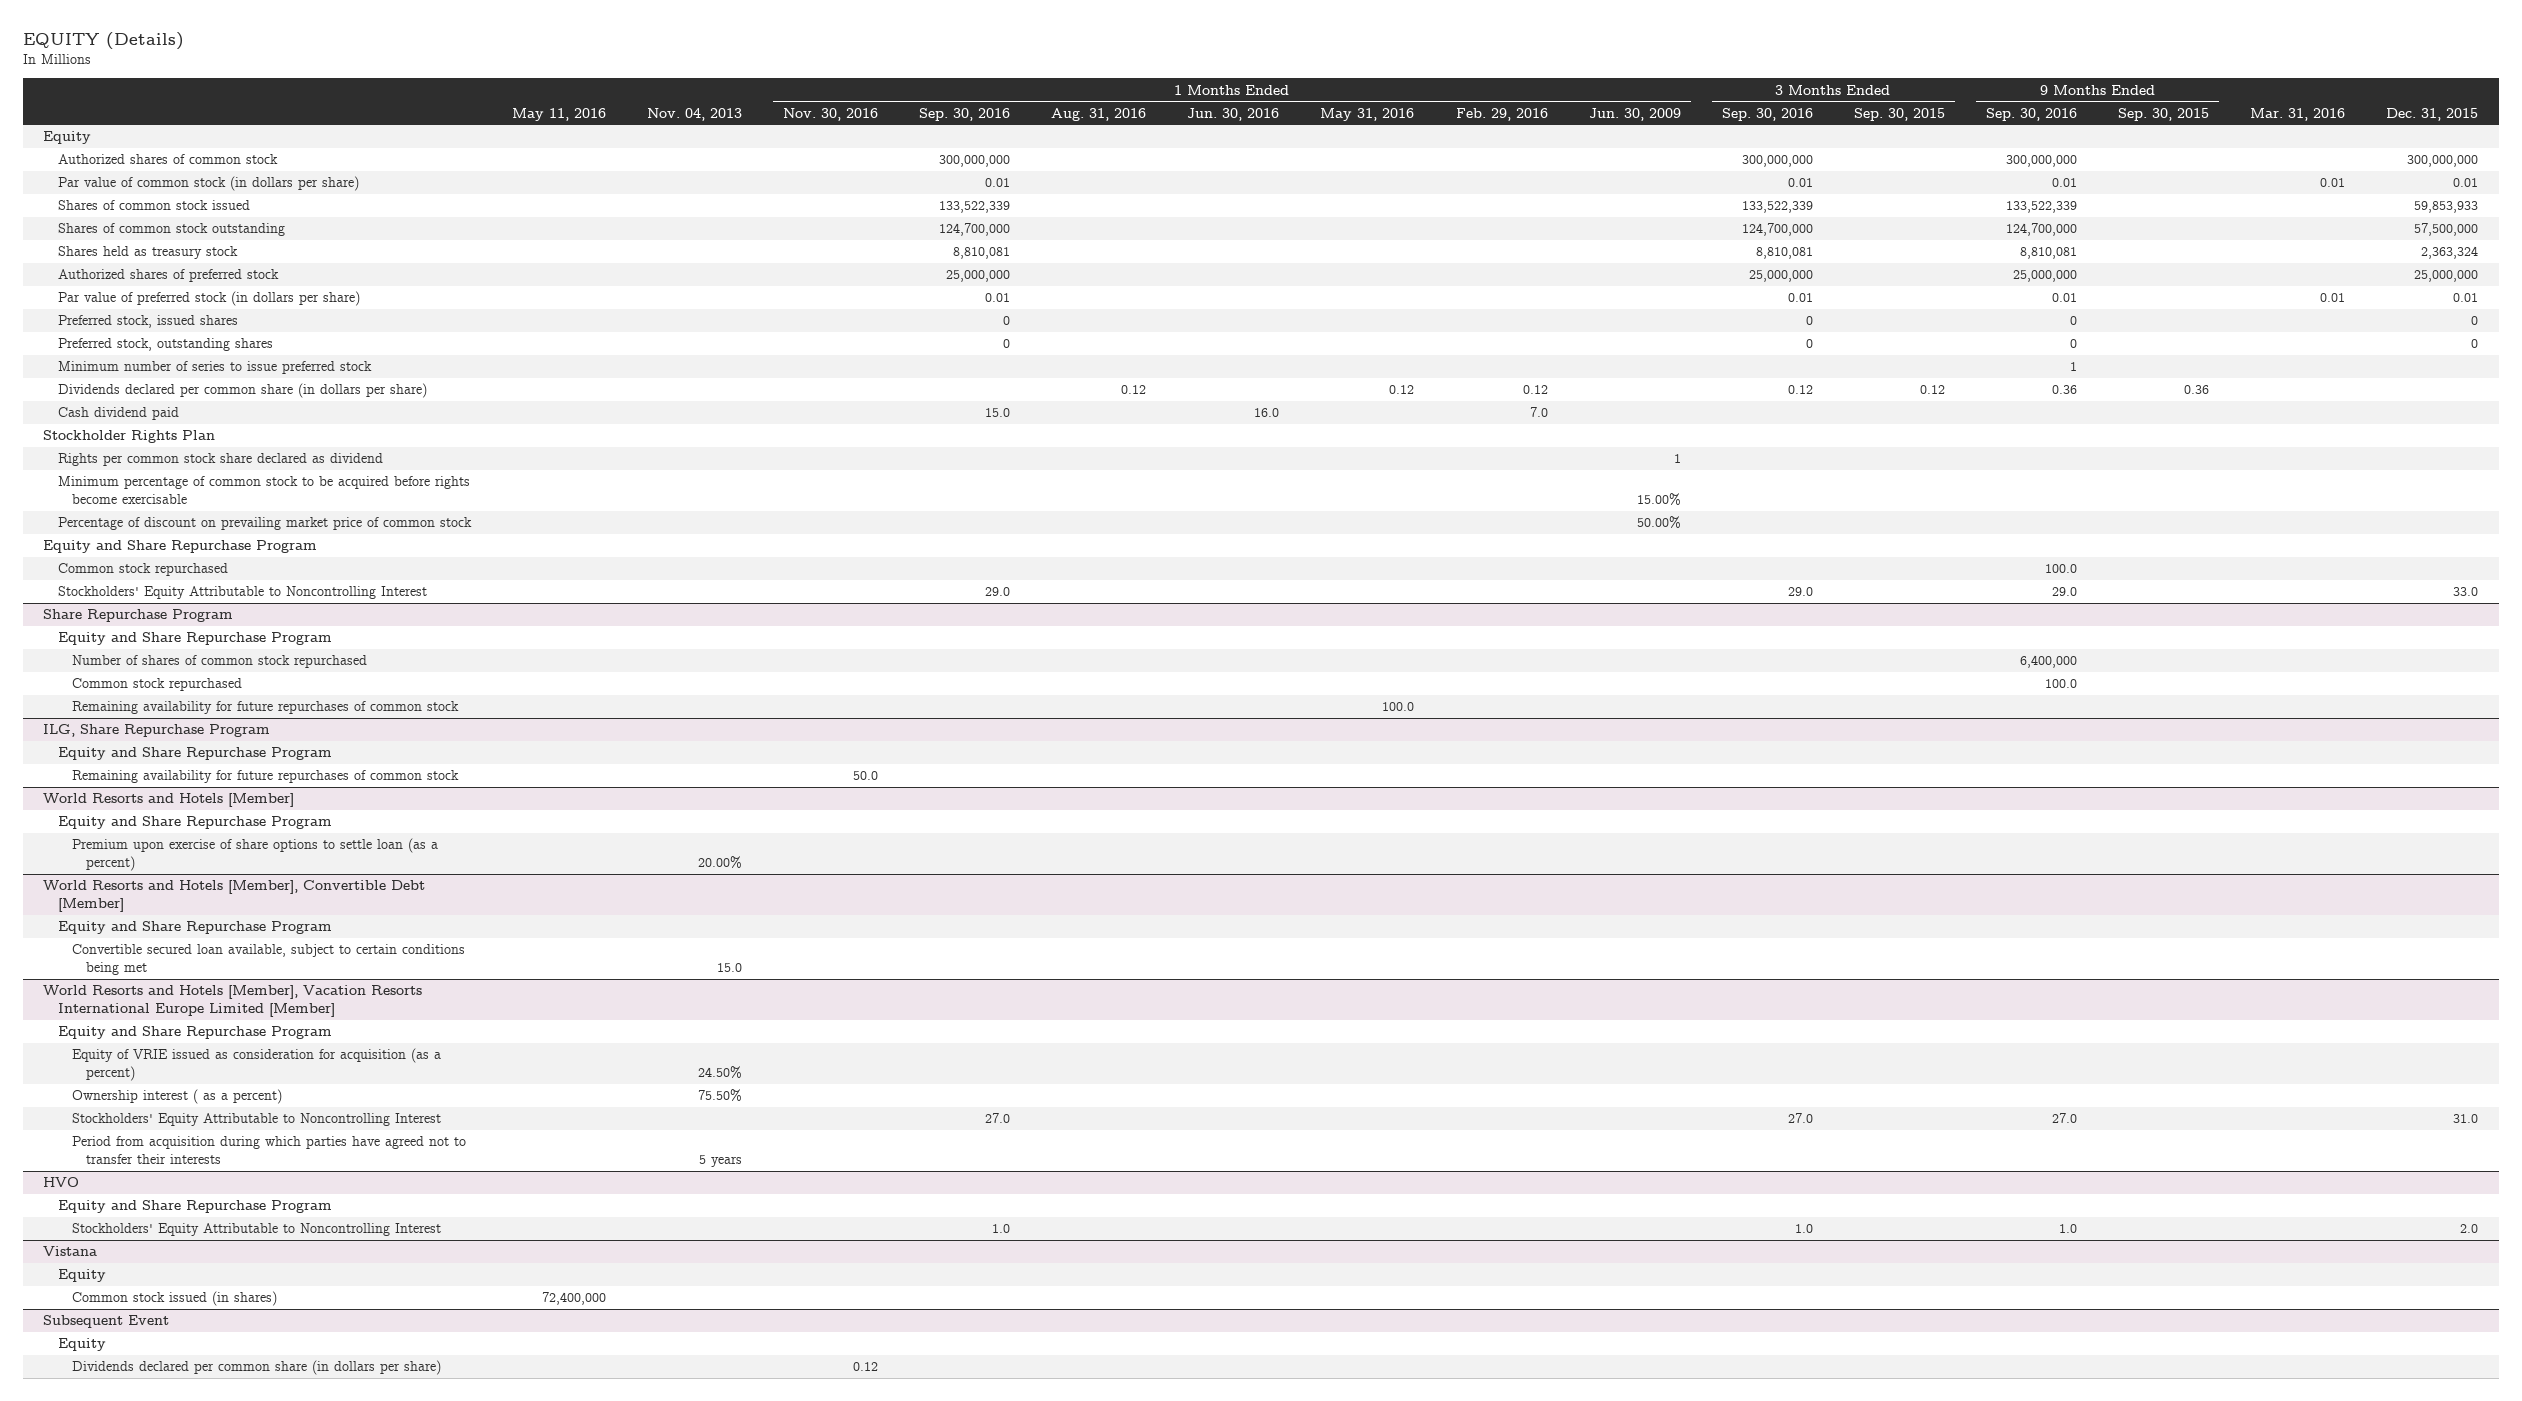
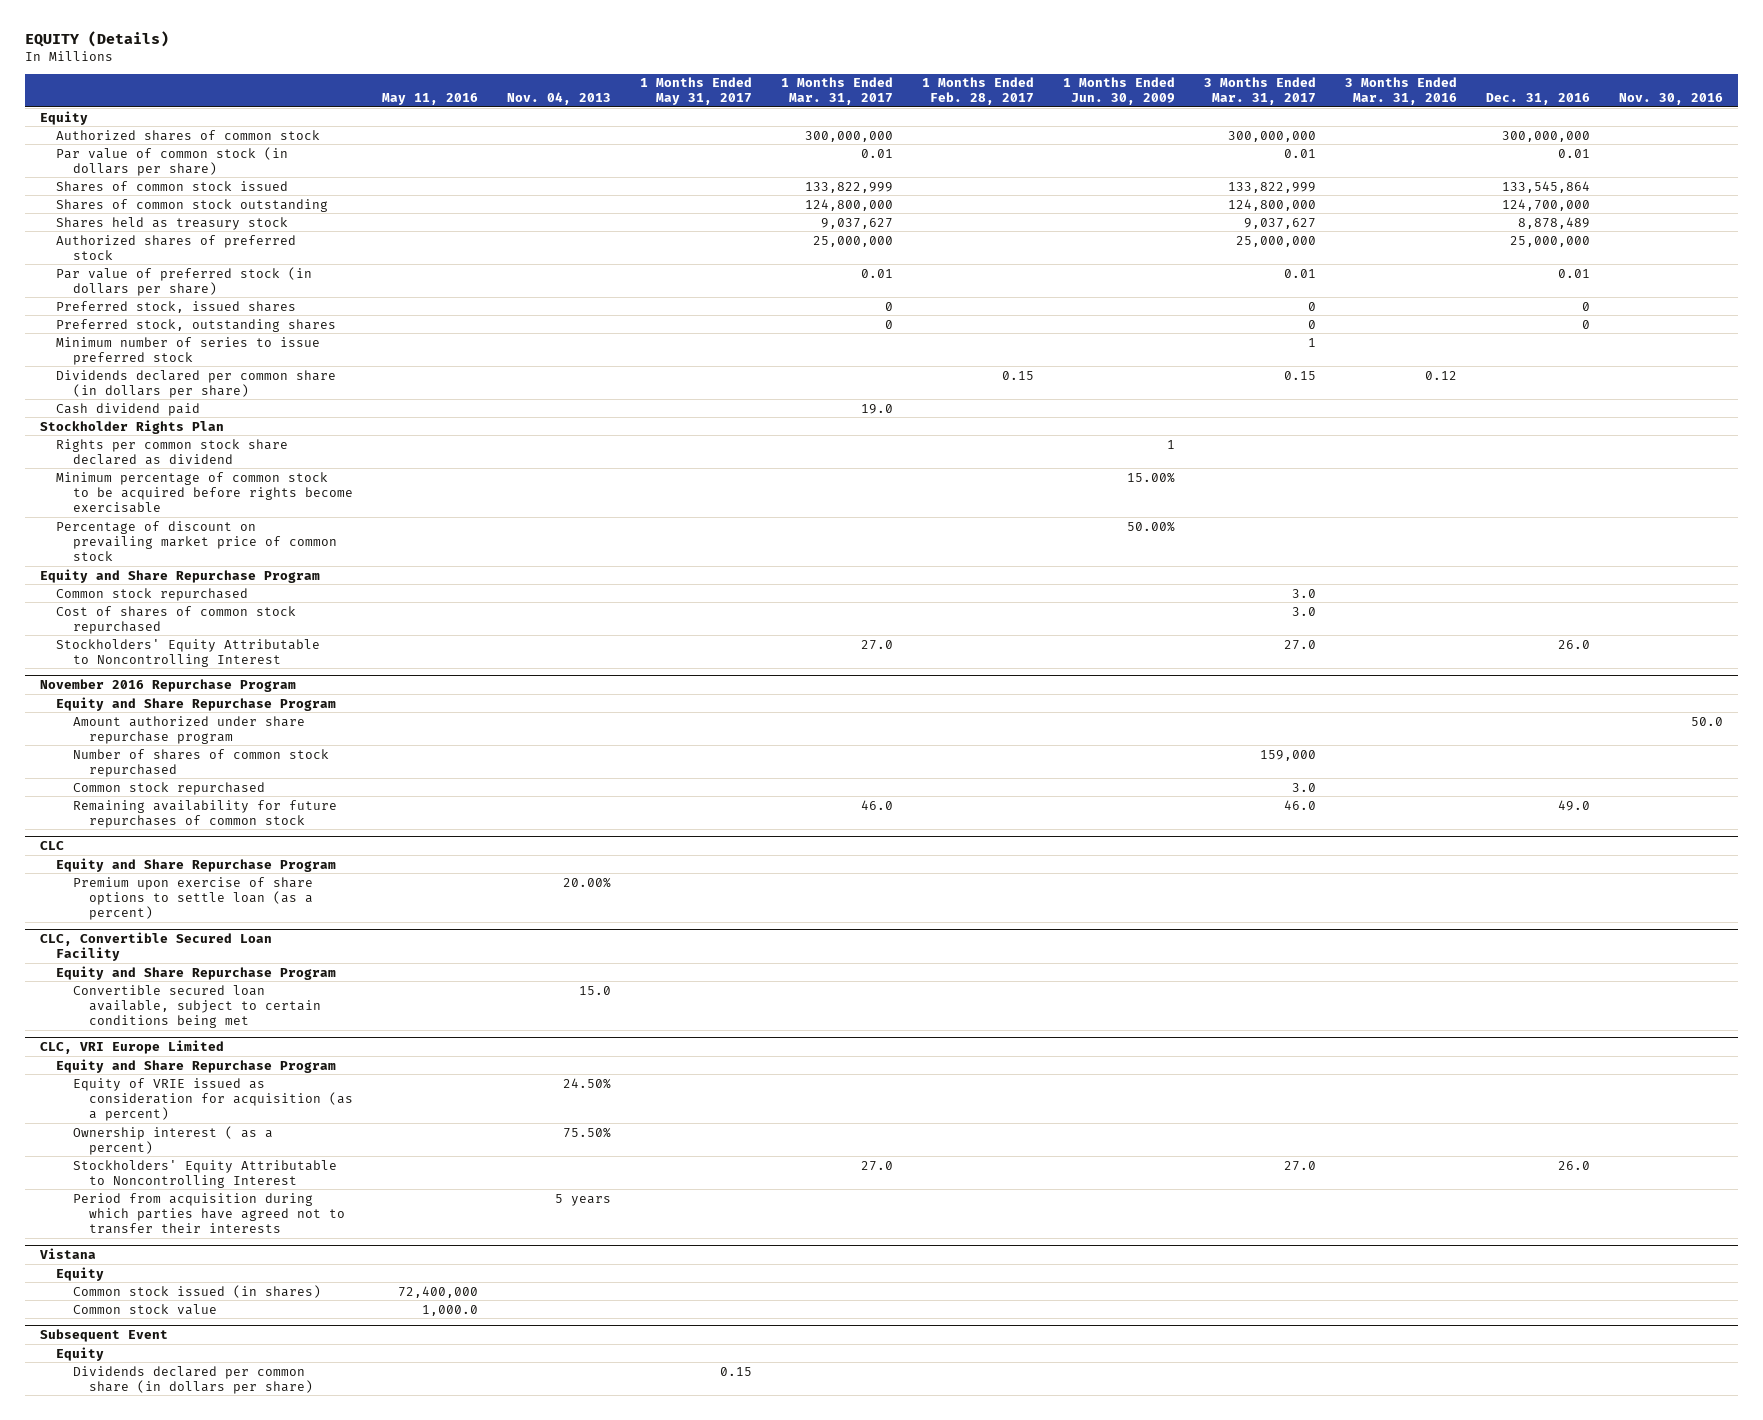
- | May 11, 2016 | Nov. 04, 2013 | 1 Months Ended Nov. 30, 2016 | 1 Months Ended Sep. 30, 2016 | 1 Months Ended Aug. 31, 2016 | 1 Months Ended Jun. 30, 2016 | 1 Months Ended May 31, 2016 | 1 Months Ended Feb. 29, 2016 | 1 Months Ended Jun. 30, 2009 | 3 Months Ended Sep. 30, 2016 | 3 Months Ended Sep. 30, 2015 | 9 Months Ended Sep. 30, 2016 | 9 Months Ended Sep. 30, 2015 | Mar. 31, 2016 | Dec. 31, 2015
+ | May 11, 2016 | Nov. 04, 2013 | 1 Months Ended May 31, 2017 | 1 Months Ended Mar. 31, 2017 | 1 Months Ended Feb. 28, 2017 | 1 Months Ended Jun. 30, 2009 | 3 Months Ended Mar. 31, 2017 | 3 Months Ended Mar. 31, 2016 | Dec. 31, 2016 | Nov. 30, 2016
+ Cost of shares of common stock repurchased | | | | | | | 3.0 | | |
- Share Repurchase Program
- Equity and Share Repurchase Program
- Number of shares of common stock repurchased | | | | | | | | | | | | 6,400,000 | | |
- Common stock repurchased | | | | | | | | | | | | 100.0 | | |
- Remaining availability for future repurchases of common stock | | | | | | | 100.0 | | | | | | | |
- ILG, Share Repurchase Program
- Equity and Share Repurchase Program
- Remaining availability for future repurchases of common stock | | | 50.0 | | | | | | | | | | | |
- World Resorts and Hotels [Member]
+ November 2016 Repurchase Program
+ Equity and Share Repurchase Program
+ Amount authorized under share repurchase program | | | | | | | | | | 50.0
+ Number of shares of common stock repurchased | | | | | | | 159,000 | | |
+ Common stock repurchased | | | | | | | 3.0 | | |
+ Remaining availability for future repurchases of common stock | | | | 46.0 | | | 46.0 | | 49.0 |
+ CLC
- World Resorts and Hotels [Member], Convertible Debt [Member]
+ CLC, Convertible Secured Loan Facility
- World Resorts and Hotels [Member], Vacation Resorts International Europe Limited [Member]
+ CLC, VRI Europe Limited
- HVO
- Equity and Share Repurchase Program
- Stockholders' Equity Attributable to Noncontrolling Interest | | | | 1.0 | | | | | | 1.0 | | 1.0 | | | 2.0
@ Vistana
+ Common stock value | 1,000.0 | | | | | | | | |

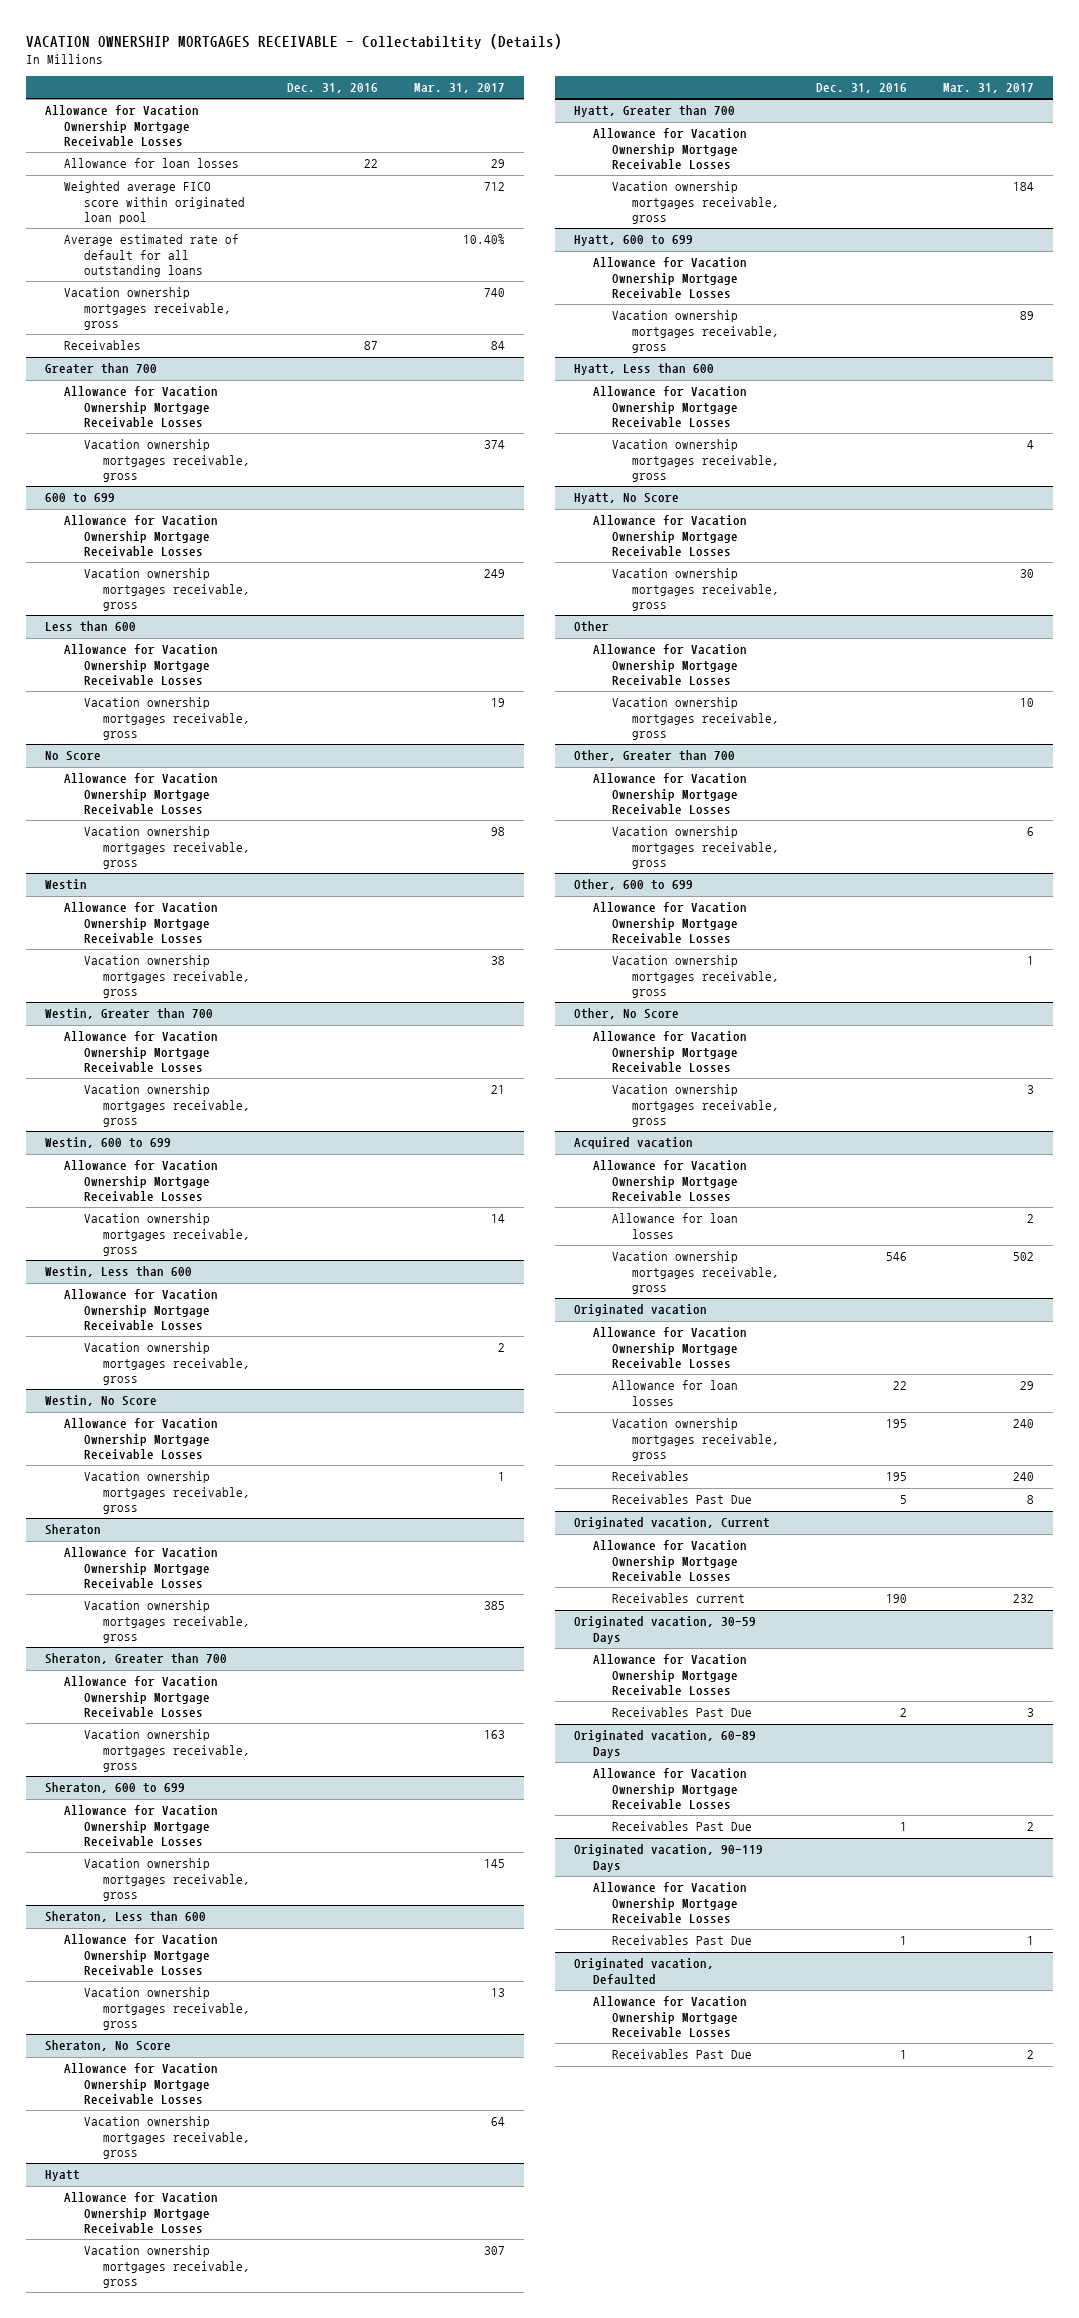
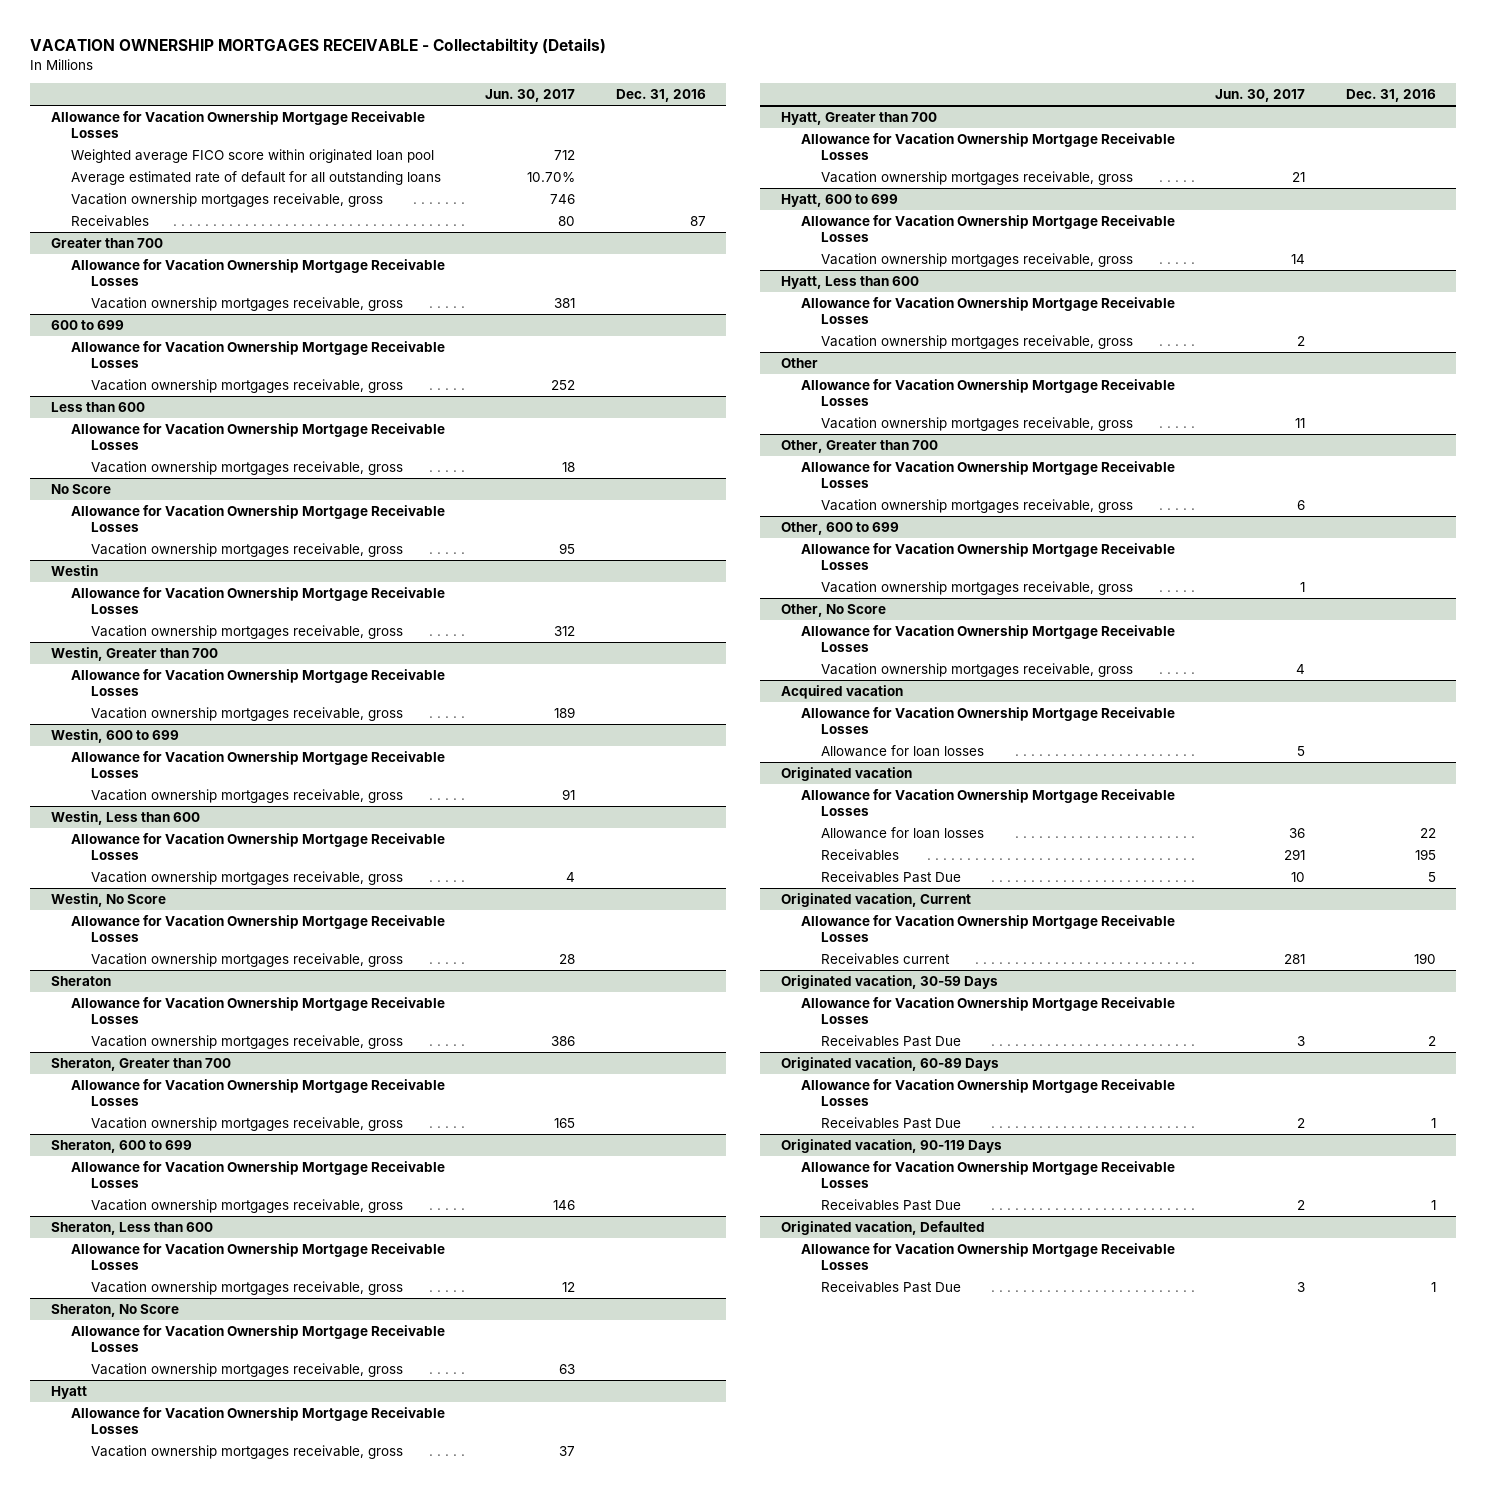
- | Dec. 31, 2016 | Mar. 31, 2017
+ | Jun. 30, 2017 | Dec. 31, 2016
- Allowance for loan losses | 22 | 29
- Hyatt, No Score
- Allowance for Vacation Ownership Mortgage Receivable Losses
- Vacation ownership mortgages receivable, gross | | 30
@ Acquired vacation
- Vacation ownership mortgages receivable, gross | 546 | 502
@ Originated vacation
- Vacation ownership mortgages receivable, gross | 195 | 240

